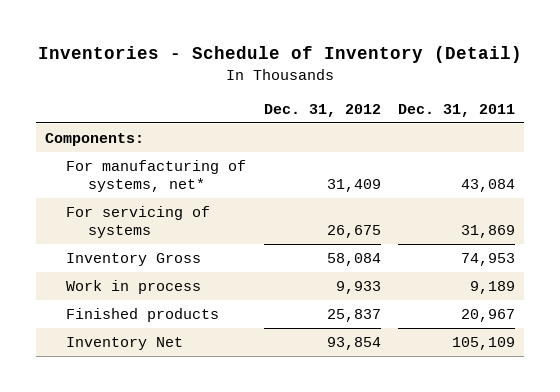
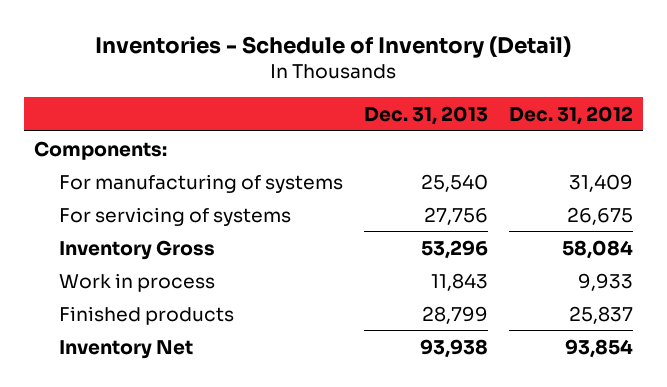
- | Dec. 31, 2012 | Dec. 31, 2011
+ | Dec. 31, 2013 | Dec. 31, 2012
- For manufacturing of systems, net* | 31,409 | 43,084
+ For manufacturing of systems | 25,540 | 31,409

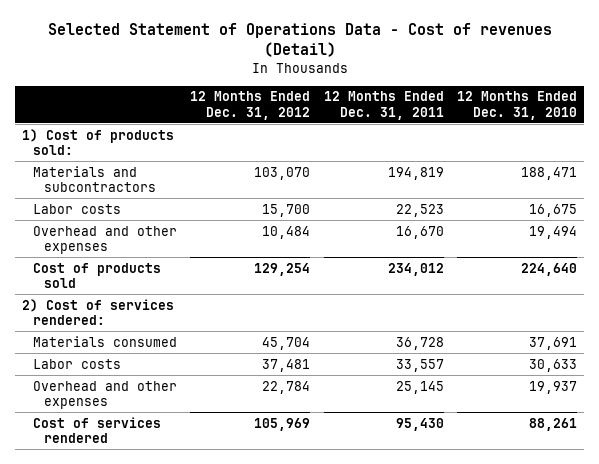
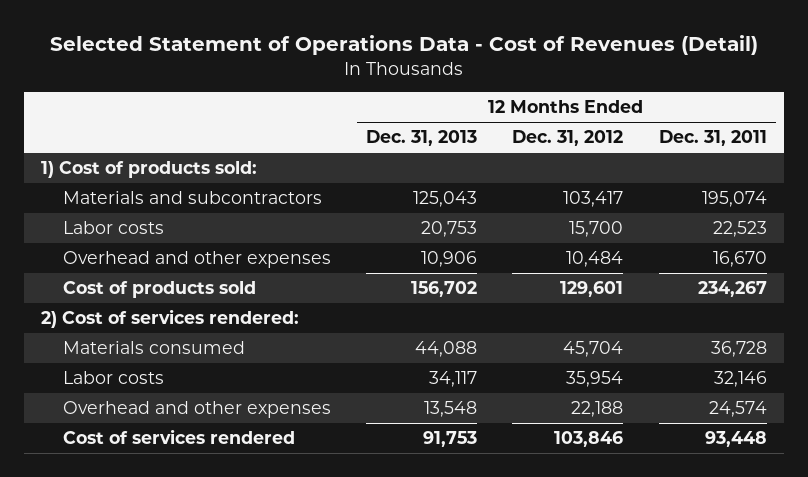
- Selected Statement of Operations Data - Cost of revenues (Detail)
+ Selected Statement of Operations Data - Cost of Revenues (Detail)
- | 12 Months Ended Dec. 31, 2012 | 12 Months Ended Dec. 31, 2011 | 12 Months Ended Dec. 31, 2010
+ | 12 Months Ended Dec. 31, 2013 | 12 Months Ended Dec. 31, 2012 | 12 Months Ended Dec. 31, 2011
- Materials and subcontractors | 103,070 | 194,819 | 188,471
+ Materials and subcontractors | 125,043 | 103,417 | 195,074
- Cost of products sold | 129,254 | 234,012 | 224,640
+ Cost of products sold | 156,702 | 129,601 | 234,267
- Labor costs | 37,481 | 33,557 | 30,633
- Overhead and other expenses | 22,784 | 25,145 | 19,937
- Cost of services rendered | 105,969 | 95,430 | 88,261
+ Labor costs | 34,117 | 35,954 | 32,146
+ Overhead and other expenses | 13,548 | 22,188 | 24,574
+ Cost of services rendered | 91,753 | 103,846 | 93,448

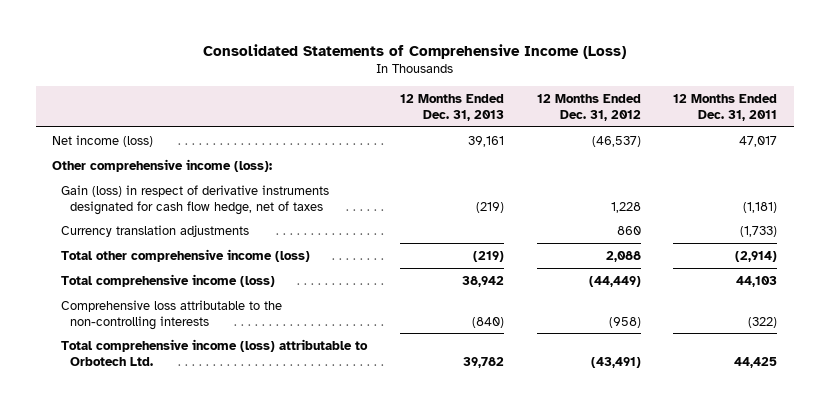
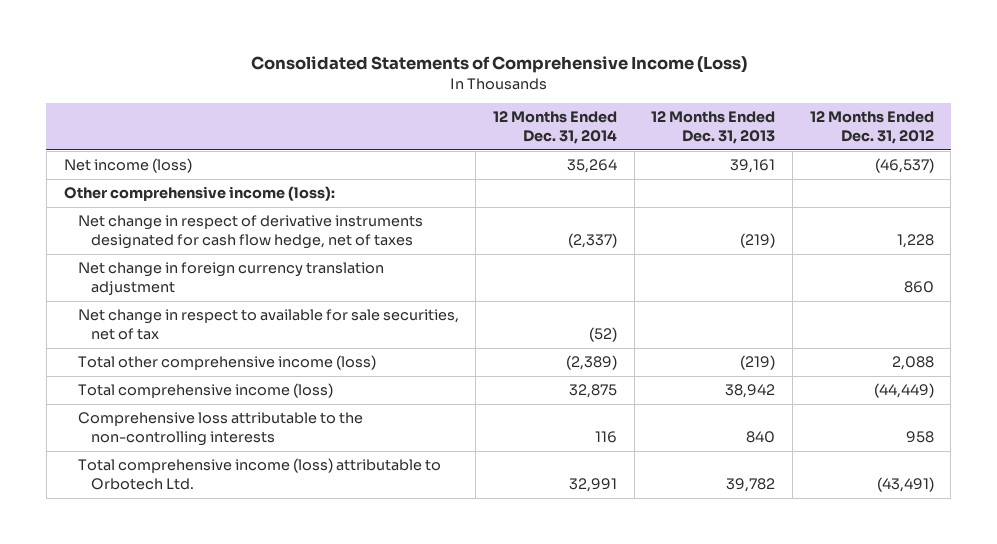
- | 12 Months Ended Dec. 31, 2013 | 12 Months Ended Dec. 31, 2012 | 12 Months Ended Dec. 31, 2011
+ | 12 Months Ended Dec. 31, 2014 | 12 Months Ended Dec. 31, 2013 | 12 Months Ended Dec. 31, 2012
- Gain (loss) in respect of derivative instruments designated for cash flow hedge, net of taxes | (219) | 1,228 | (1,181)
- Currency translation adjustments | | 860 | (1,733)
+ Net change in respect of derivative instruments designated for cash flow hedge, net of taxes | (2,337) | (219) | 1,228
+ Net change in foreign currency translation adjustment | | | 860
+ Net change in respect to available for sale securities, net of tax | (52) | |
- Comprehensive loss attributable to the non-controlling interests | (840) | (958) | (322)
+ Comprehensive loss attributable to the non-controlling interests | 116 | 840 | 958

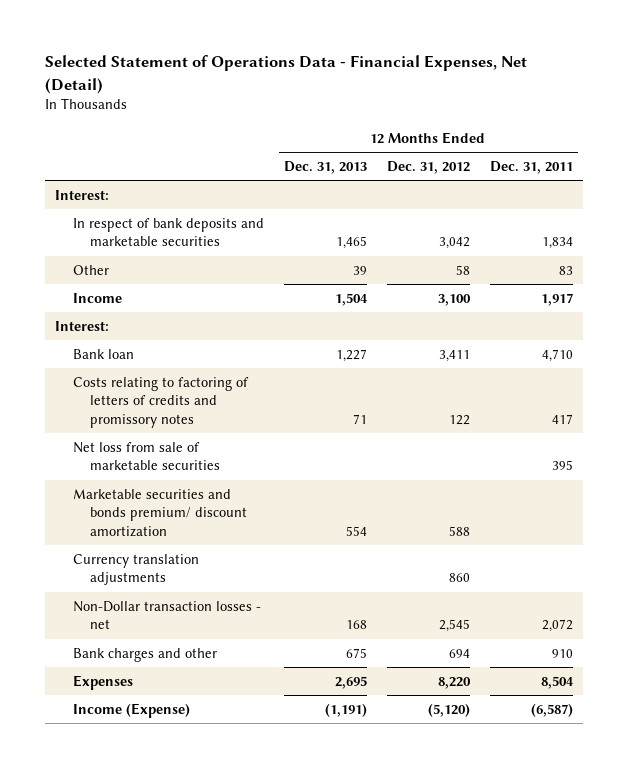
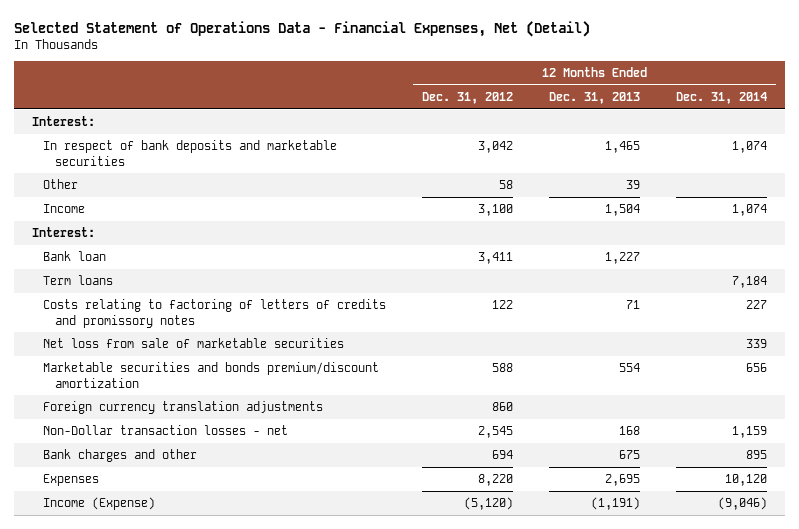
- | 12 Months Ended Dec. 31, 2013 | 12 Months Ended Dec. 31, 2012 | 12 Months Ended Dec. 31, 2011
+ | 12 Months Ended Dec. 31, 2012 | 12 Months Ended Dec. 31, 2013 | 12 Months Ended Dec. 31, 2014
+ Term loans | | | 7,184
- Marketable securities and bonds premium/ discount amortization | 554 | 588 |
- Currency translation adjustments | | 860 |
+ Marketable securities and bonds premium/discount amortization | 588 | 554 | 656
+ Foreign currency translation adjustments | 860 | |

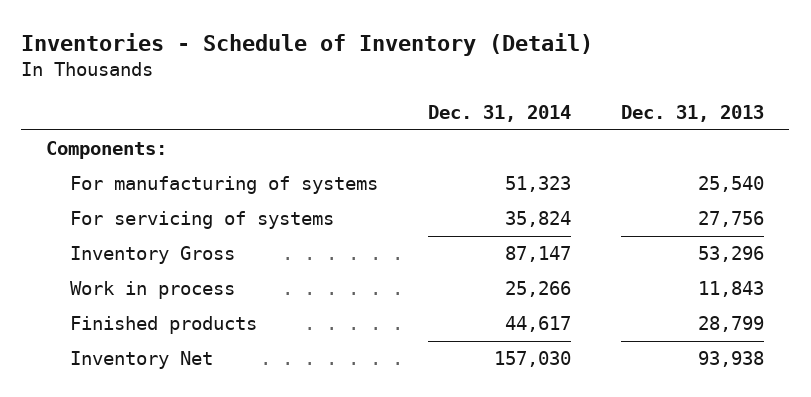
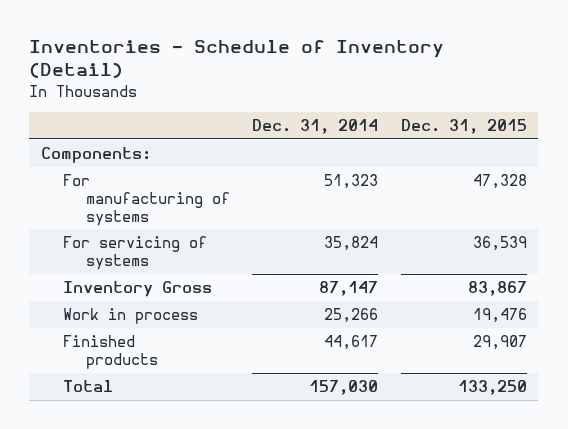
- | Dec. 31, 2014 | Dec. 31, 2013
+ | Dec. 31, 2014 | Dec. 31, 2015
- Inventory Net | 157,030 | 93,938
+ Total | 157,030 | 133,250

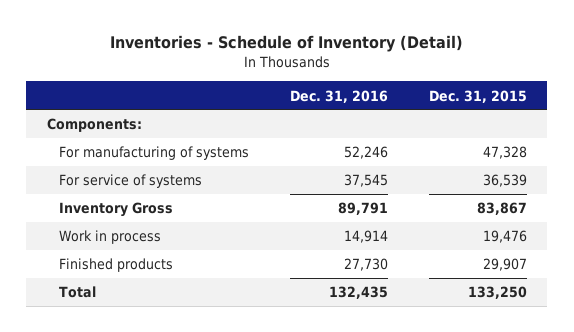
- | Dec. 31, 2014 | Dec. 31, 2015
+ | Dec. 31, 2016 | Dec. 31, 2015
- For servicing of systems | 35,824 | 36,539
+ For service of systems | 37,545 | 36,539

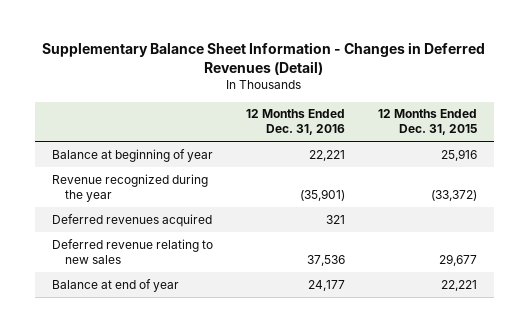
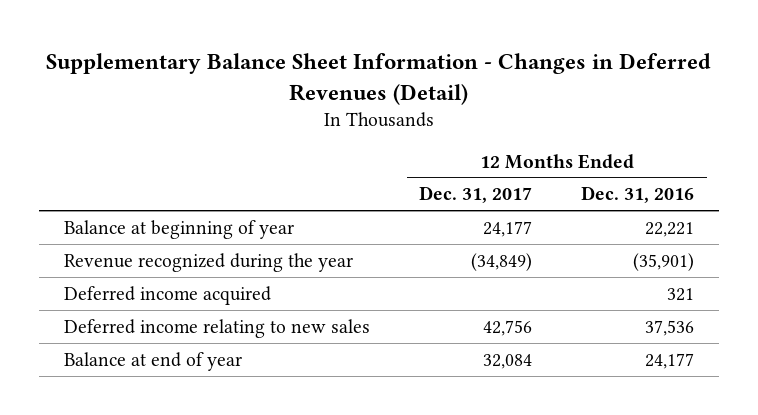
- | 12 Months Ended Dec. 31, 2016 | 12 Months Ended Dec. 31, 2015
+ | 12 Months Ended Dec. 31, 2017 | 12 Months Ended Dec. 31, 2016
- Deferred revenues acquired | 321 |
- Deferred revenue relating to new sales | 37,536 | 29,677
+ Deferred income acquired | | 321
+ Deferred income relating to new sales | 42,756 | 37,536

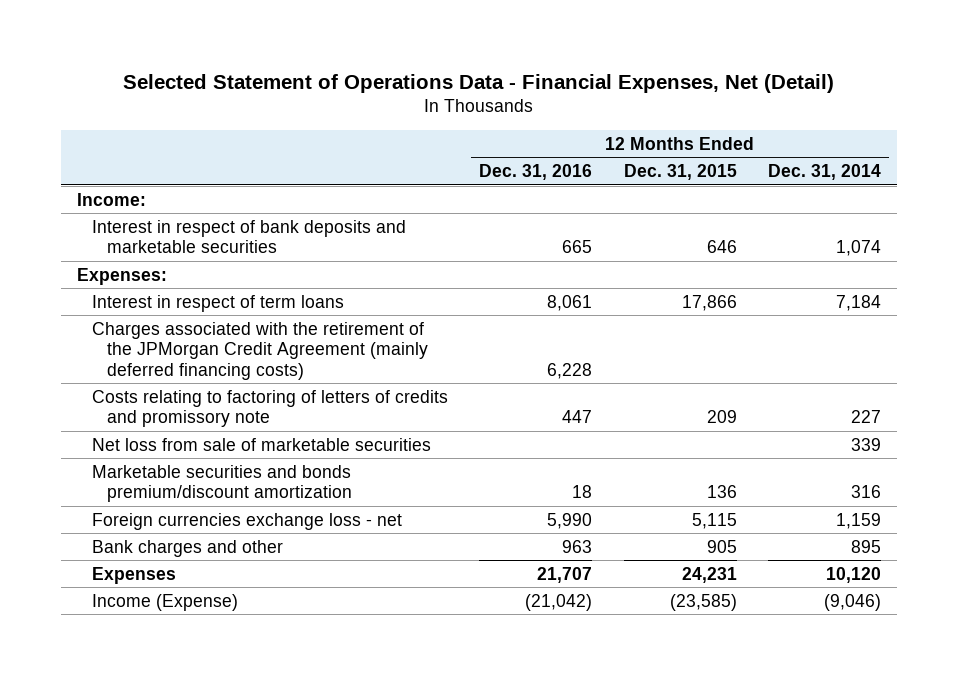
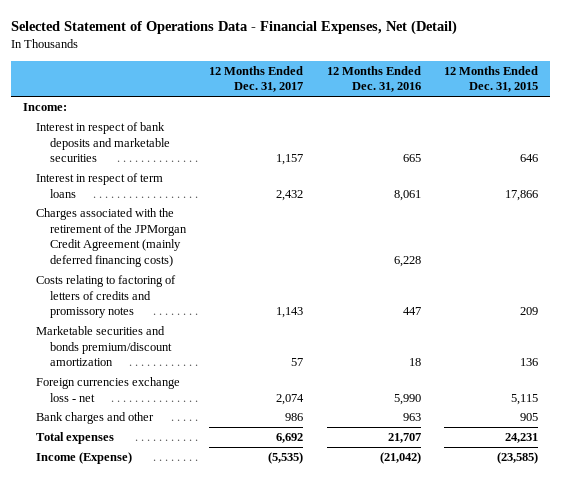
- | 12 Months Ended Dec. 31, 2016 | 12 Months Ended Dec. 31, 2015 | 12 Months Ended Dec. 31, 2014
+ | 12 Months Ended Dec. 31, 2017 | 12 Months Ended Dec. 31, 2016 | 12 Months Ended Dec. 31, 2015
- Expenses:
- Costs relating to factoring of letters of credits and promissory note | 447 | 209 | 227
- Net loss from sale of marketable securities | | | 339
+ Costs relating to factoring of letters of credits and promissory notes | 1,143 | 447 | 209
- Expenses | 21,707 | 24,231 | 10,120
+ Total expenses | 6,692 | 21,707 | 24,231

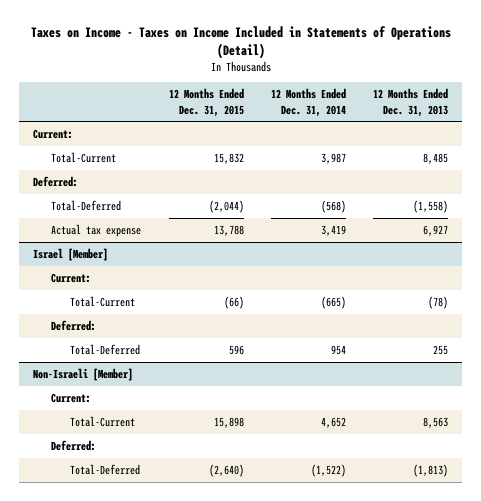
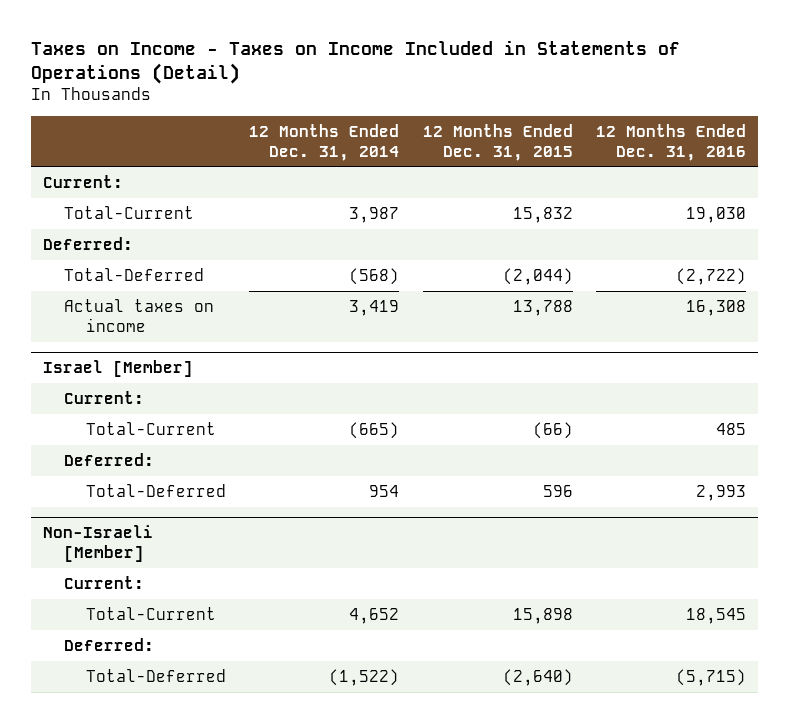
- | 12 Months Ended Dec. 31, 2015 | 12 Months Ended Dec. 31, 2014 | 12 Months Ended Dec. 31, 2013
+ | 12 Months Ended Dec. 31, 2014 | 12 Months Ended Dec. 31, 2015 | 12 Months Ended Dec. 31, 2016
- Actual tax expense | 13,788 | 3,419 | 6,927
+ Actual taxes on income | 3,419 | 13,788 | 16,308

